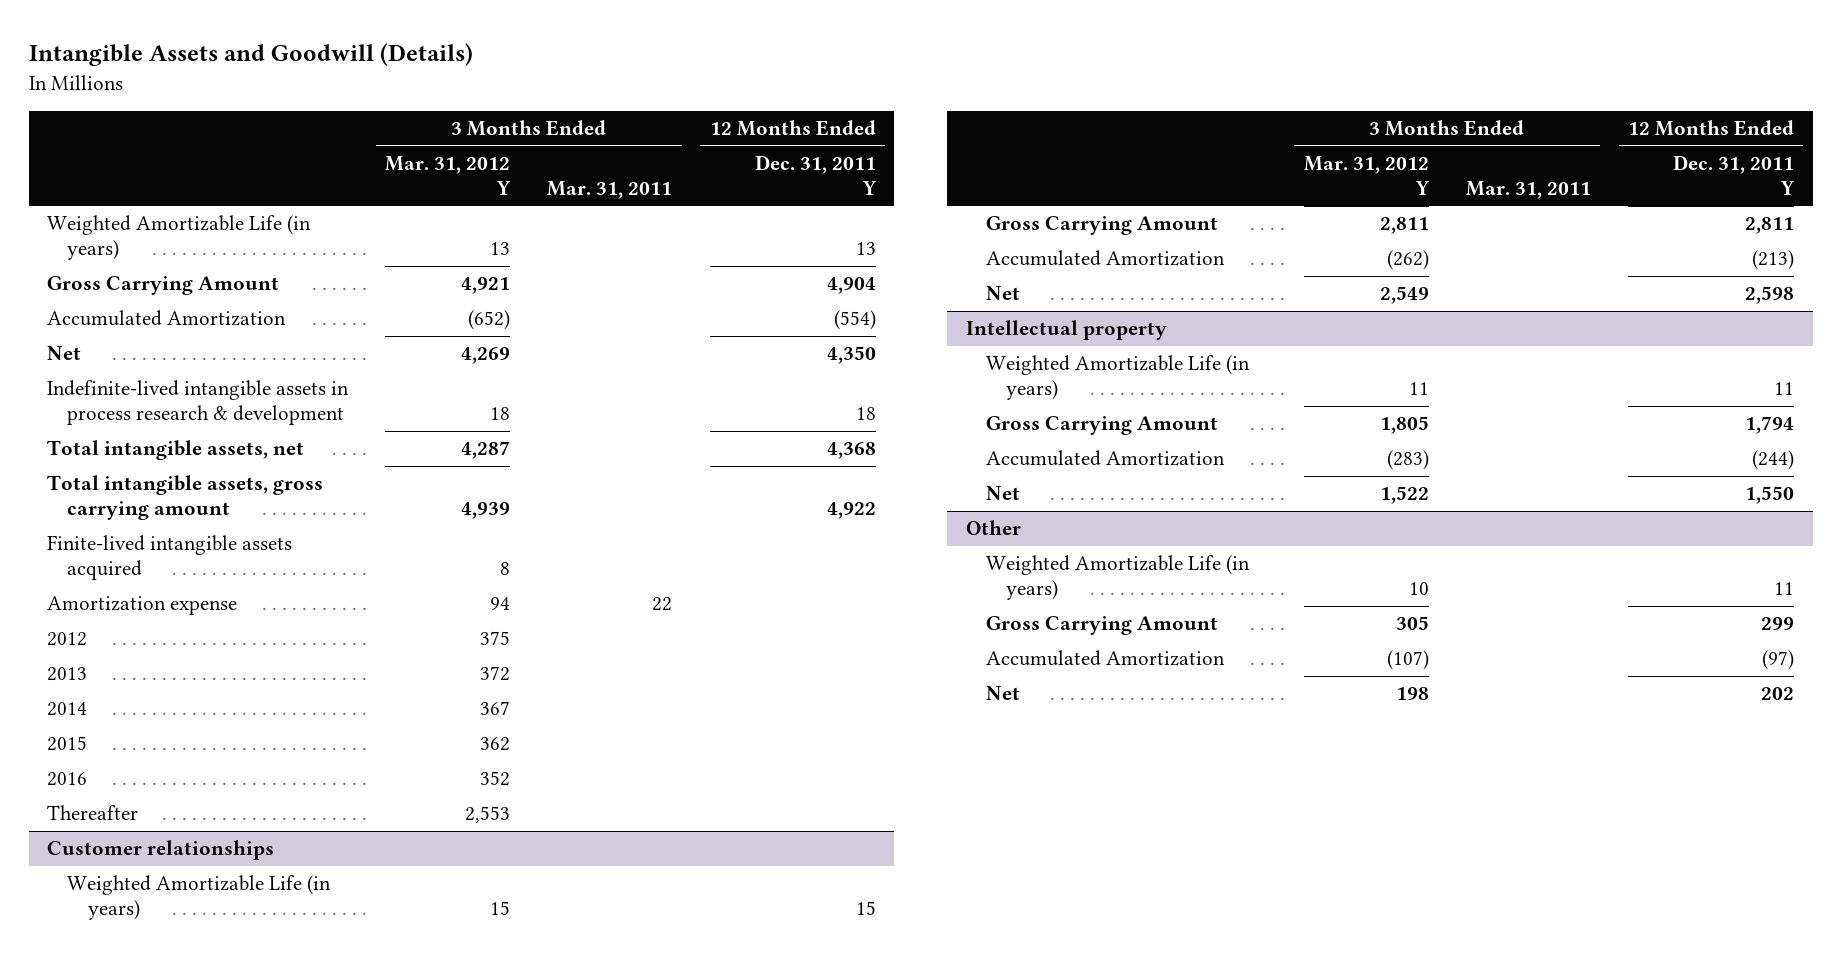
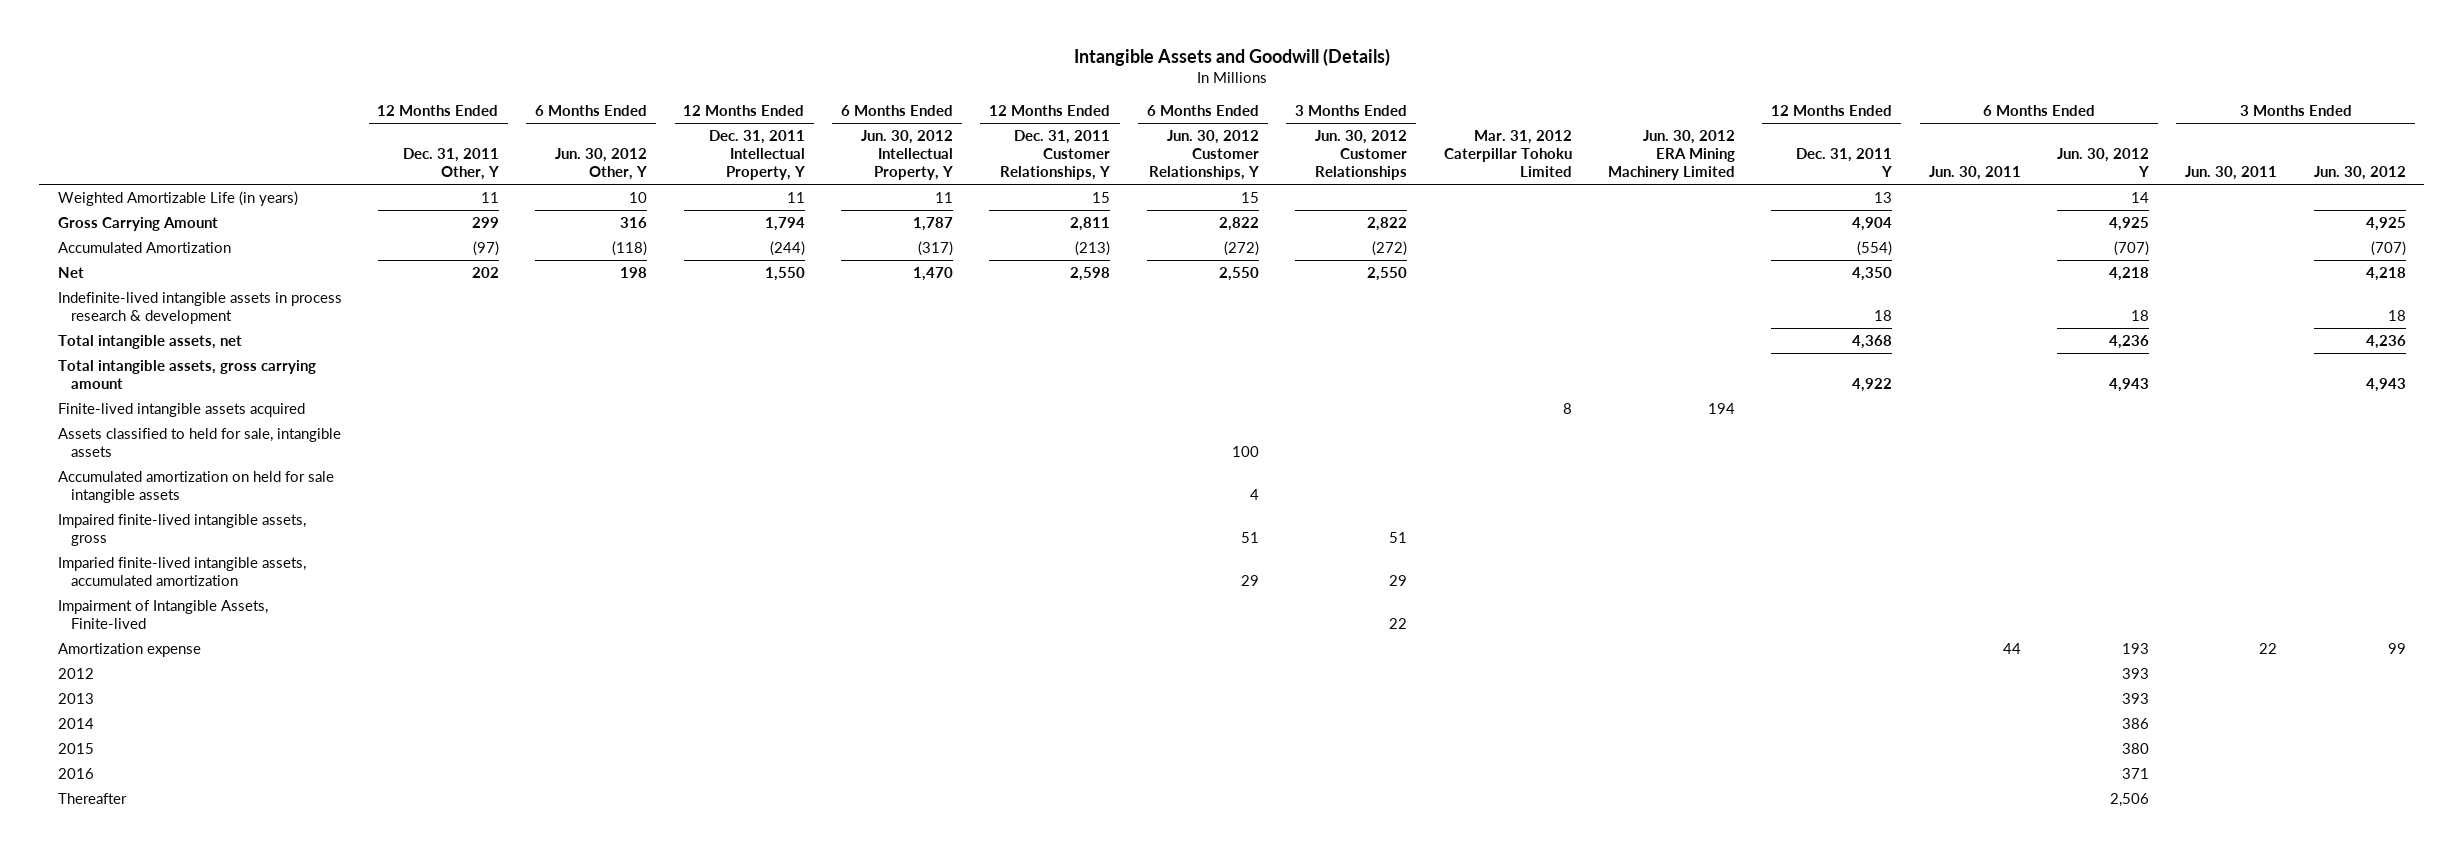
- | 3 Months Ended Mar. 31, 2012 Y | 3 Months Ended Mar. 31, 2011 | 12 Months Ended Dec. 31, 2011 Y
+ | 12 Months Ended Dec. 31, 2011 Other, Y | 6 Months Ended Jun. 30, 2012 Other, Y | 12 Months Ended Dec. 31, 2011 Intellectual Property, Y | 6 Months Ended Jun. 30, 2012 Intellectual Property, Y | 12 Months Ended Dec. 31, 2011 Customer Relationships, Y | 6 Months Ended Jun. 30, 2012 Customer Relationships, Y | 3 Months Ended Jun. 30, 2012 Customer Relationships | Mar. 31, 2012 Caterpillar Tohoku Limited | Jun. 30, 2012 ERA Mining Machinery Limited | 12 Months Ended Dec. 31, 2011 Y | 6 Months Ended Jun. 30, 2011 | 6 Months Ended Jun. 30, 2012 Y | 3 Months Ended Jun. 30, 2011 | 3 Months Ended Jun. 30, 2012
+ Assets classified to held for sale, intangible assets | | | | | | 100 | | | | | | | |
+ Accumulated amortization on held for sale intangible assets | | | | | | 4 | | | | | | | |
+ Impaired finite-lived intangible assets, gross | | | | | | 51 | 51 | | | | | | |
+ Imparied finite-lived intangible assets, accumulated amortization | | | | | | 29 | 29 | | | | | | |
+ Impairment of Intangible Assets, Finite-lived | | | | | | | 22 | | | | | | |
- Customer relationships
- Weighted Amortizable Life (in years) | 15 | | 15
- Gross Carrying Amount | 2,811 | | 2,811
- Accumulated Amortization | (262) | | (213)
- Net | 2,549 | | 2,598
- Intellectual property
- Weighted Amortizable Life (in years) | 11 | | 11
- Gross Carrying Amount | 1,805 | | 1,794
- Accumulated Amortization | (283) | | (244)
- Net | 1,522 | | 1,550
- Other
- Weighted Amortizable Life (in years) | 10 | | 11
- Gross Carrying Amount | 305 | | 299
- Accumulated Amortization | (107) | | (97)
- Net | 198 | | 202

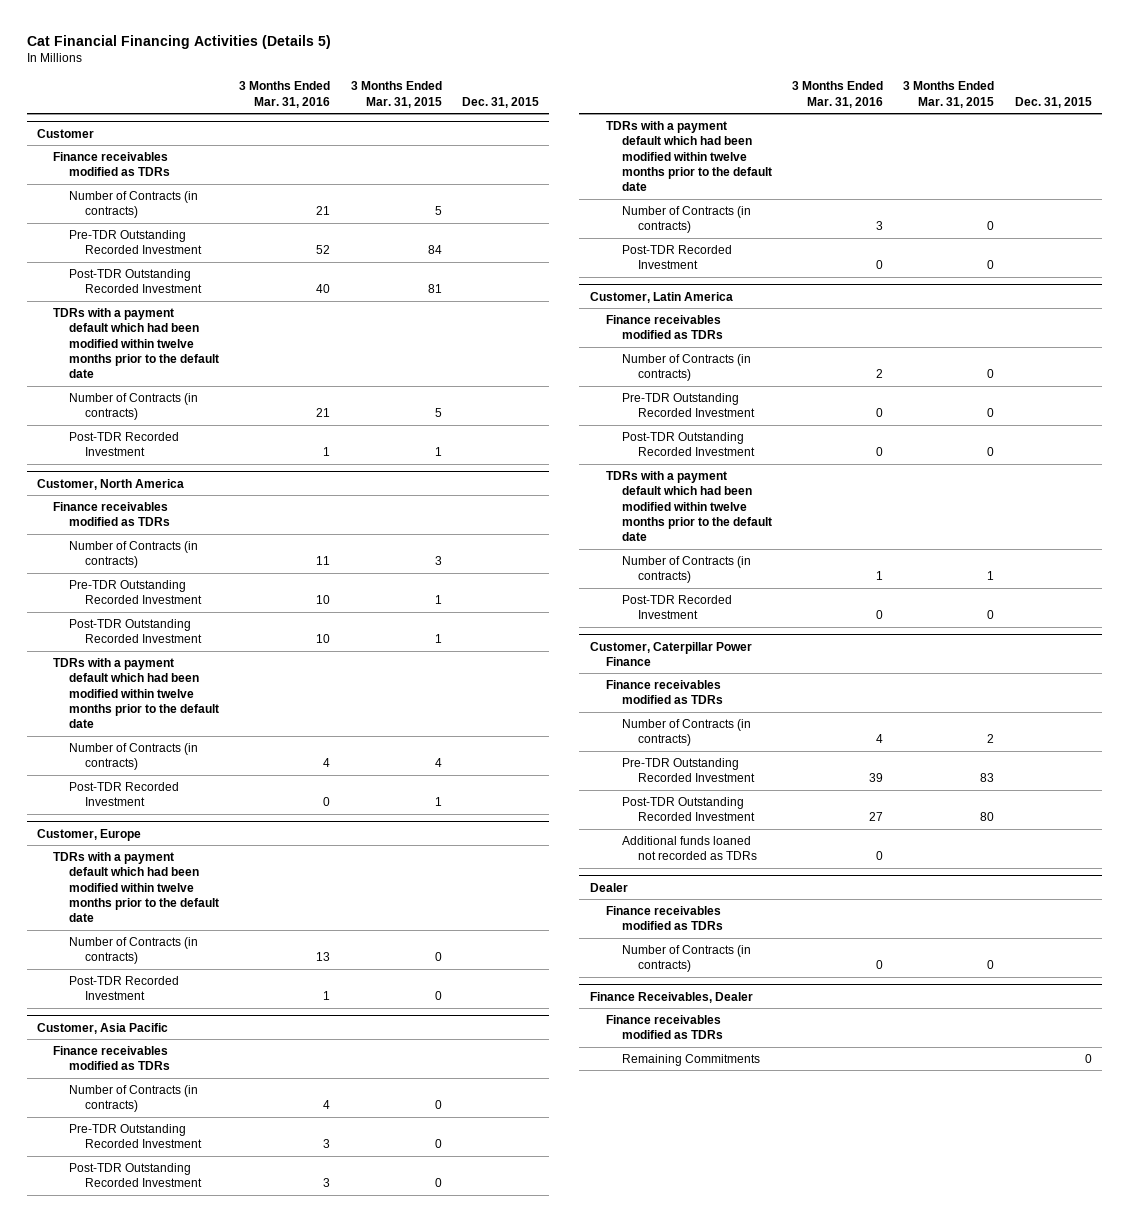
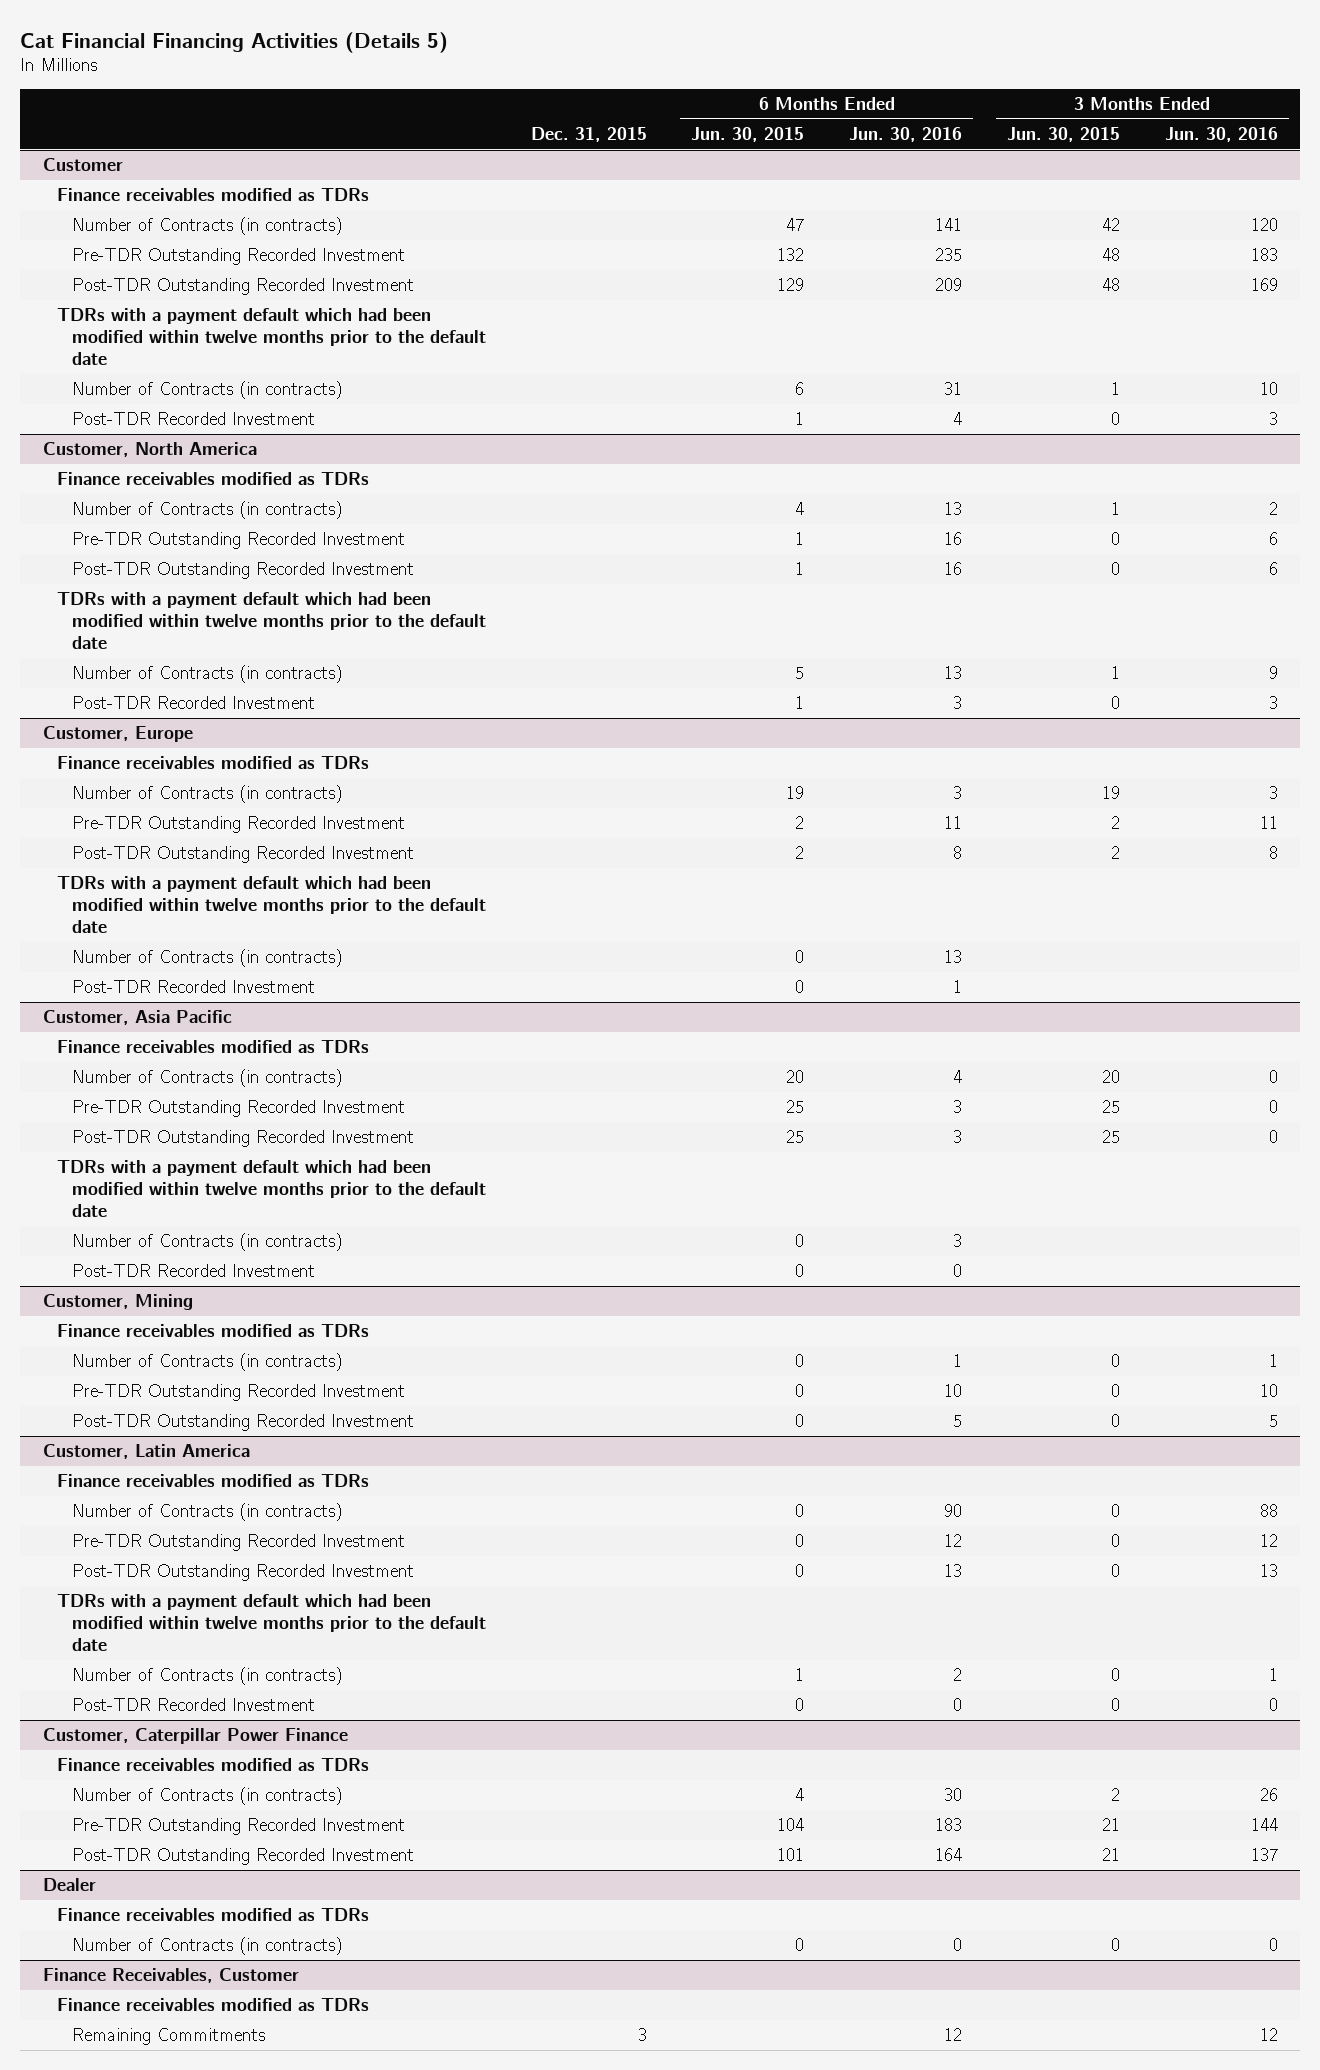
- | 3 Months Ended Mar. 31, 2016 | 3 Months Ended Mar. 31, 2015 | Dec. 31, 2015
+ | Dec. 31, 2015 | 6 Months Ended Jun. 30, 2015 | 6 Months Ended Jun. 30, 2016 | 3 Months Ended Jun. 30, 2015 | 3 Months Ended Jun. 30, 2016
@ Customer, Europe
+ Finance receivables modified as TDRs
+ Number of Contracts (in contracts) | | 19 | 3 | 19 | 3
+ Pre-TDR Outstanding Recorded Investment | | 2 | 11 | 2 | 11
+ Post-TDR Outstanding Recorded Investment | | 2 | 8 | 2 | 8
+ Customer, Mining
+ Finance receivables modified as TDRs
+ Number of Contracts (in contracts) | | 0 | 1 | 0 | 1
+ Pre-TDR Outstanding Recorded Investment | | 0 | 10 | 0 | 10
+ Post-TDR Outstanding Recorded Investment | | 0 | 5 | 0 | 5
@ Customer, Caterpillar Power Finance
- Additional funds loaned not recorded as TDRs | 0 | |
- Finance Receivables, Dealer
+ Finance Receivables, Customer
- Remaining Commitments | | | 0
+ Remaining Commitments | 3 | | 12 | | 12

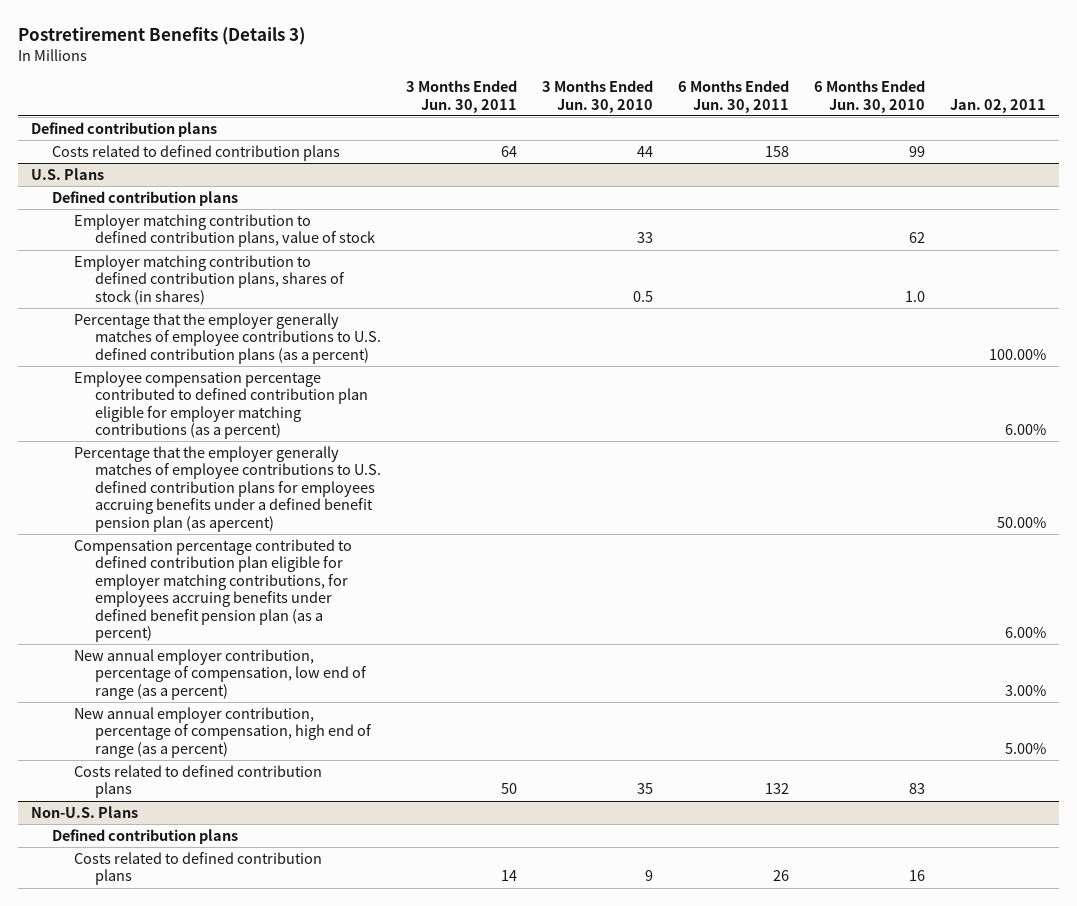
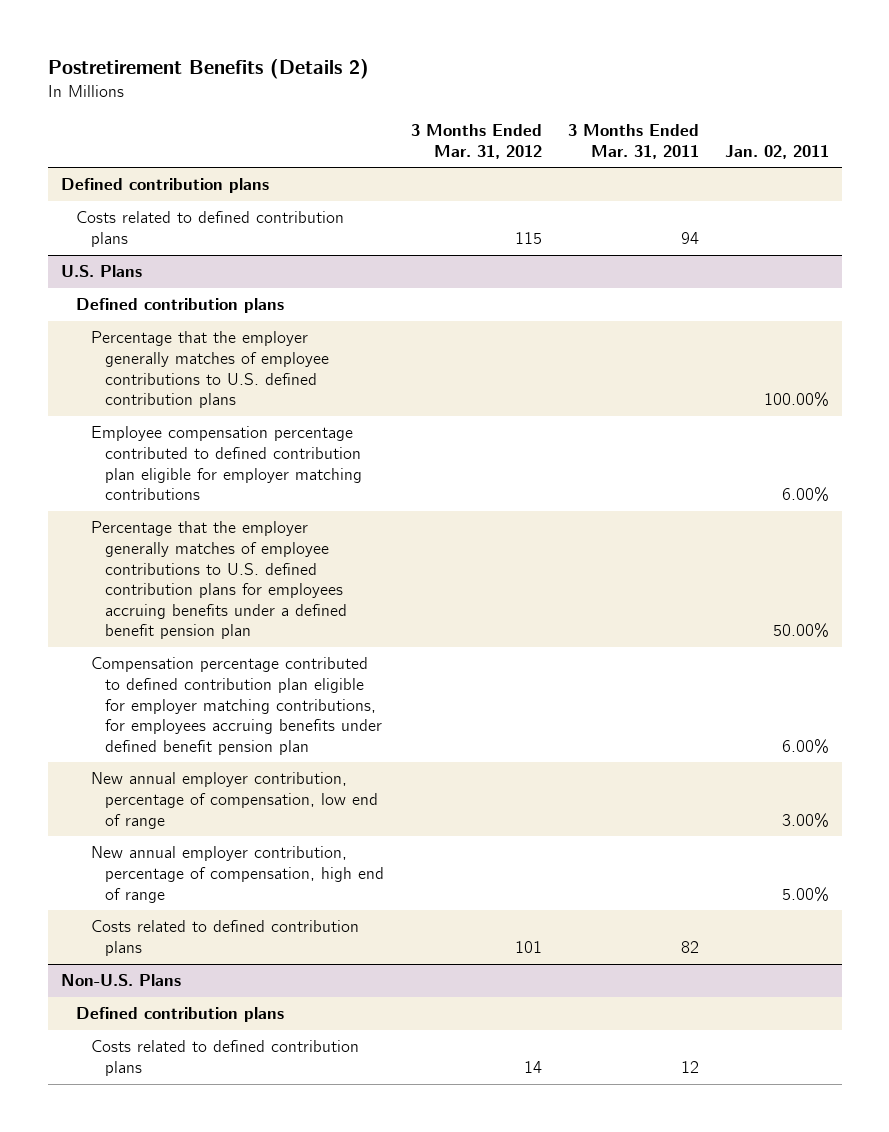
- Postretirement Benefits (Details 3)
+ Postretirement Benefits (Details 2)
- | 3 Months Ended Jun. 30, 2011 | 3 Months Ended Jun. 30, 2010 | 6 Months Ended Jun. 30, 2011 | 6 Months Ended Jun. 30, 2010 | Jan. 02, 2011
+ | 3 Months Ended Mar. 31, 2012 | 3 Months Ended Mar. 31, 2011 | Jan. 02, 2011
@ U.S. Plans
- Employer matching contribution to defined contribution plans, value of stock | | 33 | | 62 |
- Employer matching contribution to defined contribution plans, shares of stock (in shares) | | 0.5 | | 1.0 |
- Percentage that the employer generally matches of employee contributions to U.S. defined contribution plans (as a percent) | | | | | 100.00%
- Employee compensation percentage contributed to defined contribution plan eligible for employer matching contributions (as a percent) | | | | | 6.00%
- Percentage that the employer generally matches of employee contributions to U.S. defined contribution plans for employees accruing benefits under a defined benefit pension plan (as apercent) | | | | | 50.00%
- Compensation percentage contributed to defined contribution plan eligible for employer matching contributions, for employees accruing benefits under defined benefit pension plan (as a percent) | | | | | 6.00%
- New annual employer contribution, percentage of compensation, low end of range (as a percent) | | | | | 3.00%
- New annual employer contribution, percentage of compensation, high end of range (as a percent) | | | | | 5.00%
+ Percentage that the employer generally matches of employee contributions to U.S. defined contribution plans | | | 100.00%
+ Employee compensation percentage contributed to defined contribution plan eligible for employer matching contributions | | | 6.00%
+ Percentage that the employer generally matches of employee contributions to U.S. defined contribution plans for employees accruing benefits under a defined benefit pension plan | | | 50.00%
+ Compensation percentage contributed to defined contribution plan eligible for employer matching contributions, for employees accruing benefits under defined benefit pension plan | | | 6.00%
+ New annual employer contribution, percentage of compensation, low end of range | | | 3.00%
+ New annual employer contribution, percentage of compensation, high end of range | | | 5.00%

